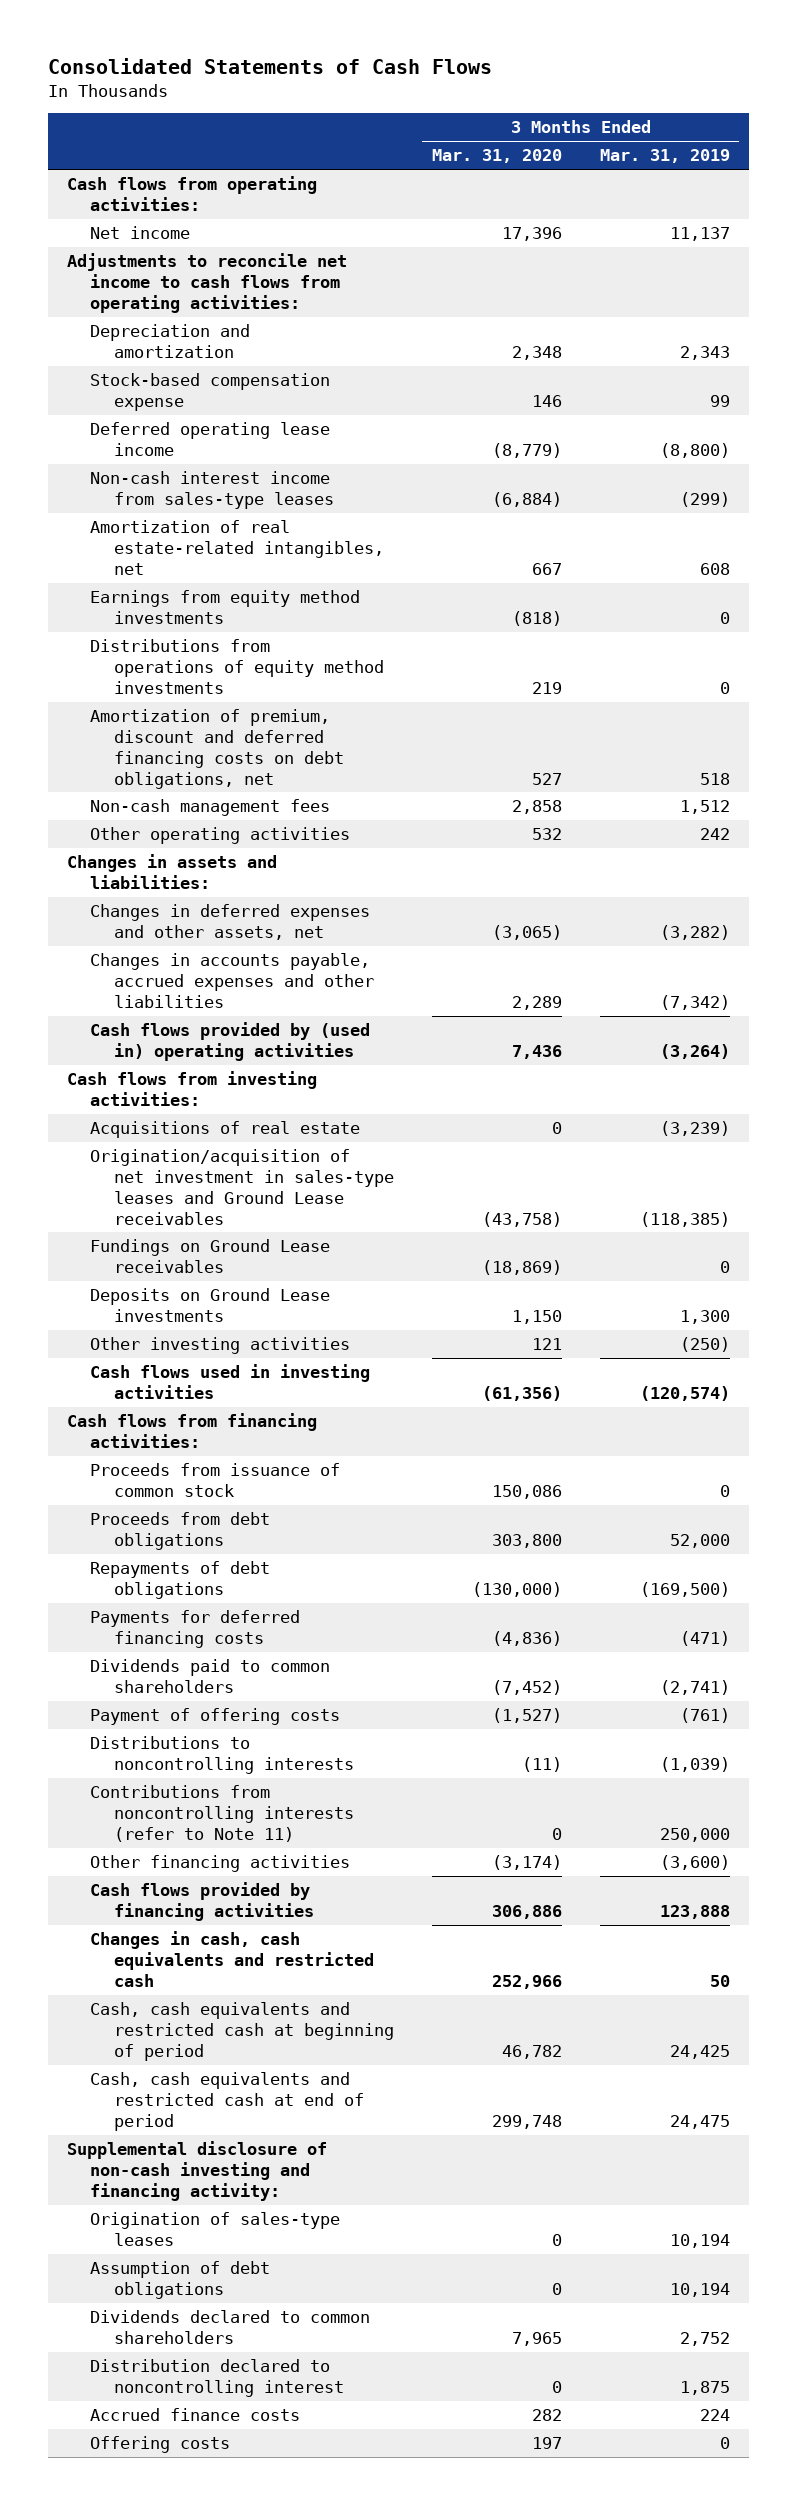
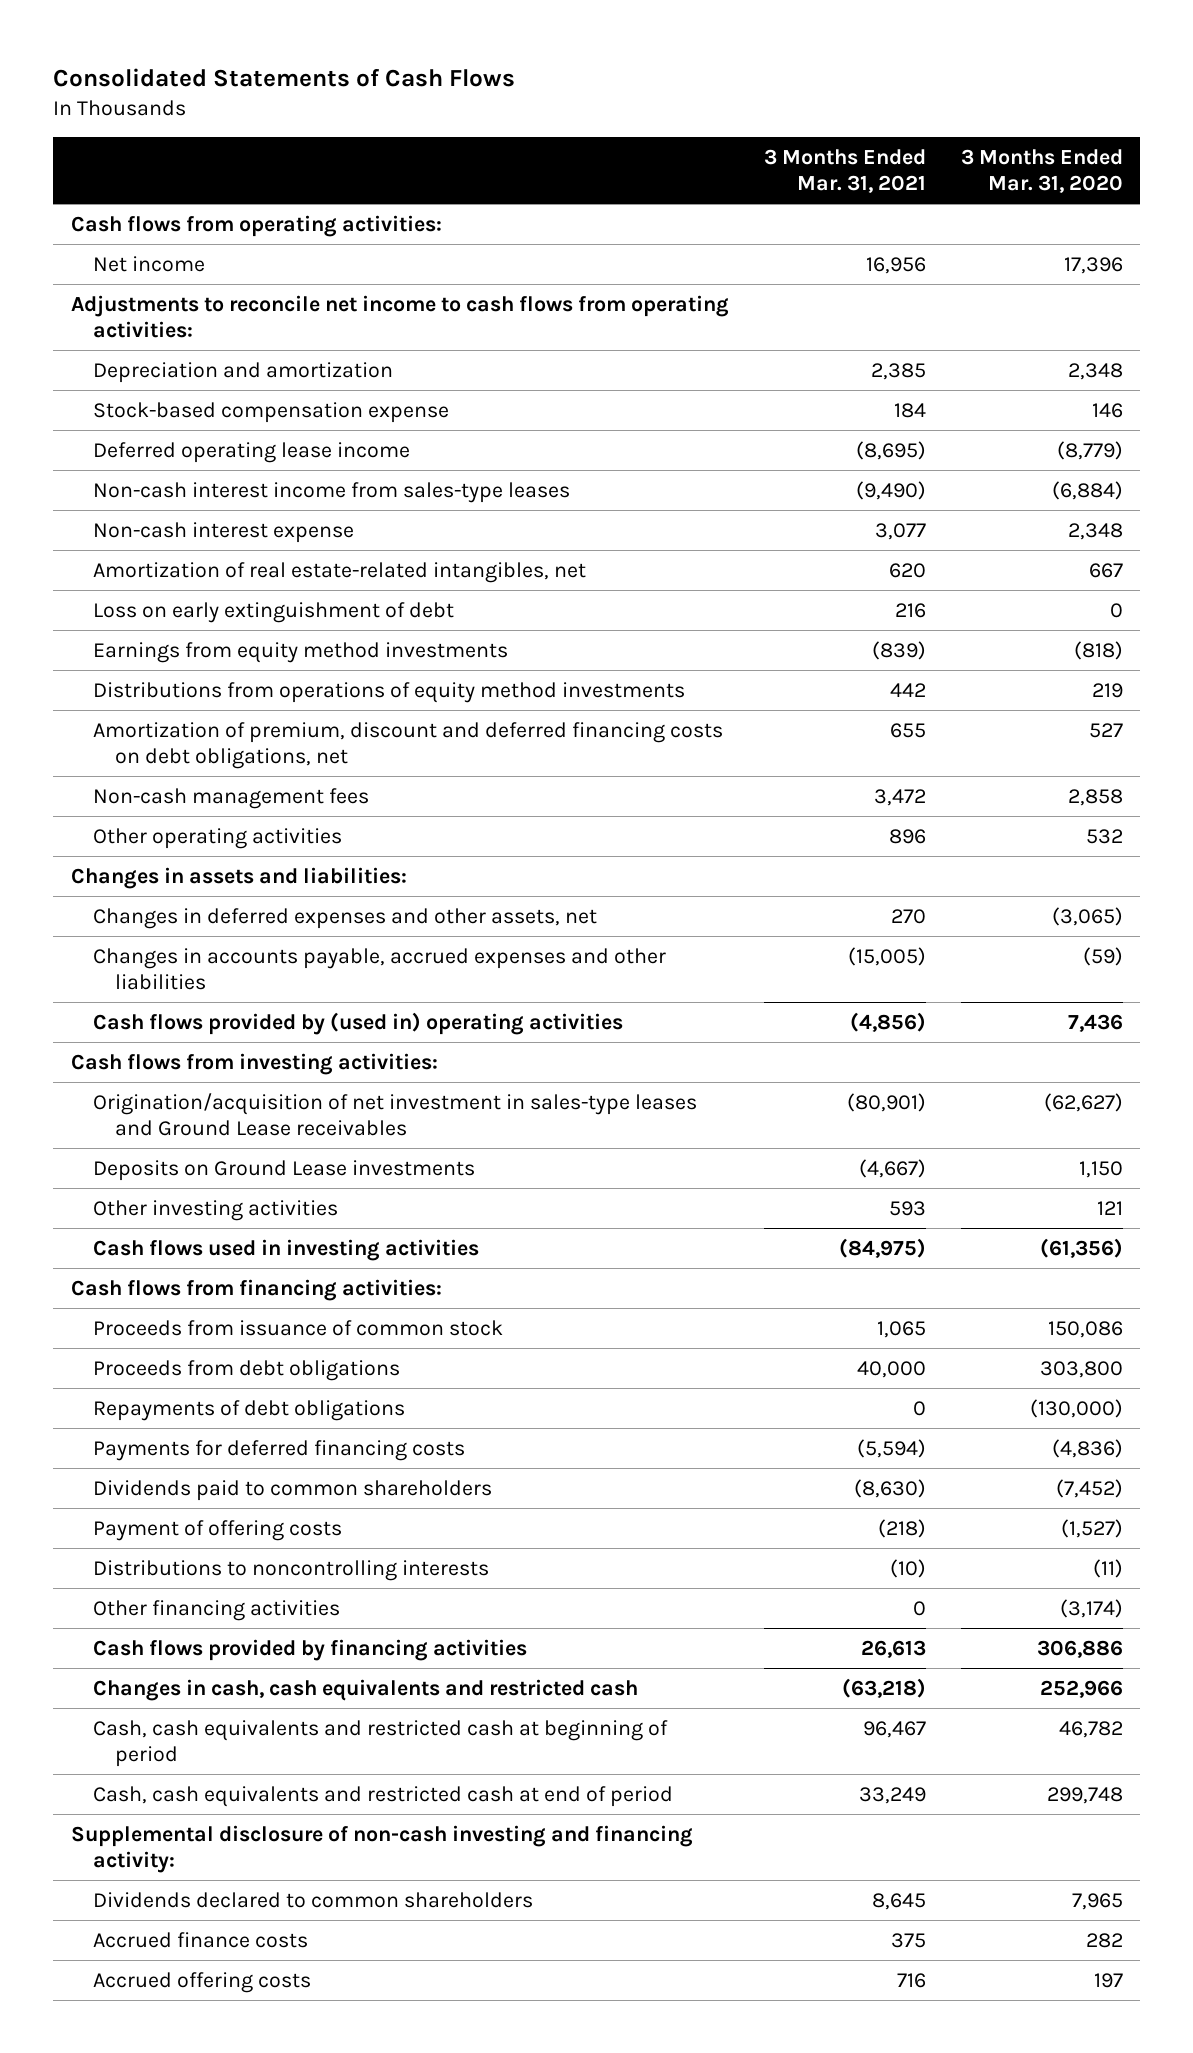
- | 3 Months Ended Mar. 31, 2020 | 3 Months Ended Mar. 31, 2019
+ | 3 Months Ended Mar. 31, 2021 | 3 Months Ended Mar. 31, 2020
+ Non-cash interest expense | 3,077 | 2,348
+ Loss on early extinguishment of debt | 216 | 0
- Changes in accounts payable, accrued expenses and other liabilities | 2,289 | (7,342)
+ Changes in accounts payable, accrued expenses and other liabilities | (15,005) | (59)
- Acquisitions of real estate | 0 | (3,239)
- Origination/acquisition of net investment in sales-type leases and Ground Lease receivables | (43,758) | (118,385)
- Fundings on Ground Lease receivables | (18,869) | 0
+ Origination/acquisition of net investment in sales-type leases and Ground Lease receivables | (80,901) | (62,627)
- Contributions from noncontrolling interests (refer to Note 11) | 0 | 250,000
- Origination of sales-type leases | 0 | 10,194
- Assumption of debt obligations | 0 | 10,194
- Distribution declared to noncontrolling interest | 0 | 1,875
- Offering costs | 197 | 0
+ Accrued offering costs | 716 | 197

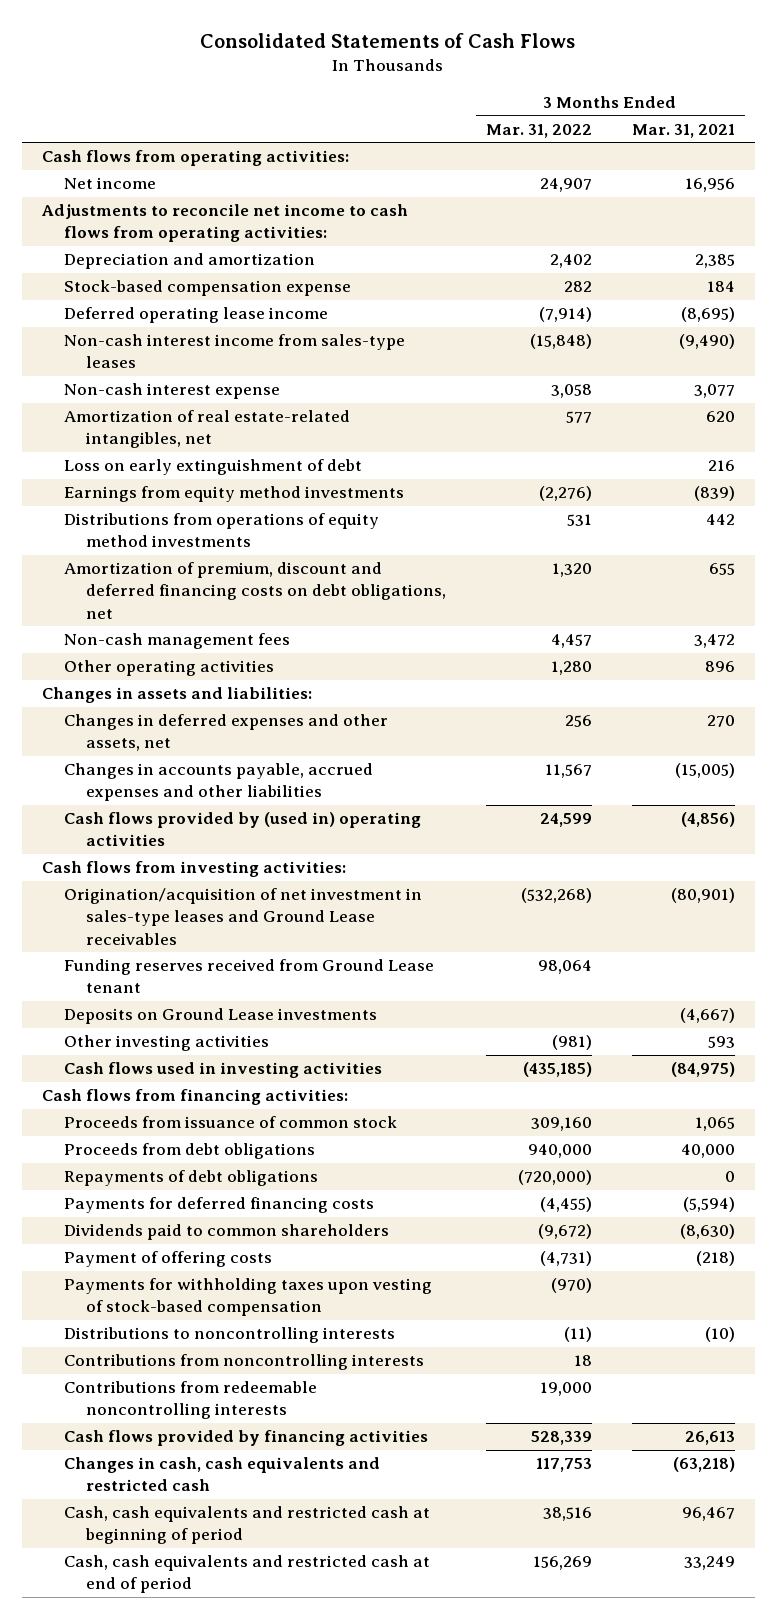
- | 3 Months Ended Mar. 31, 2021 | 3 Months Ended Mar. 31, 2020
+ | 3 Months Ended Mar. 31, 2022 | 3 Months Ended Mar. 31, 2021
+ Funding reserves received from Ground Lease tenant | 98,064 |
+ Payments for withholding taxes upon vesting of stock-based compensation | (970) |
- Other financing activities | 0 | (3,174)
+ Contributions from noncontrolling interests | 18 |
+ Contributions from redeemable noncontrolling interests | 19,000 |
- Supplemental disclosure of non-cash investing and financing activity:
- Dividends declared to common shareholders | 8,645 | 7,965
- Accrued finance costs | 375 | 282
- Accrued offering costs | 716 | 197

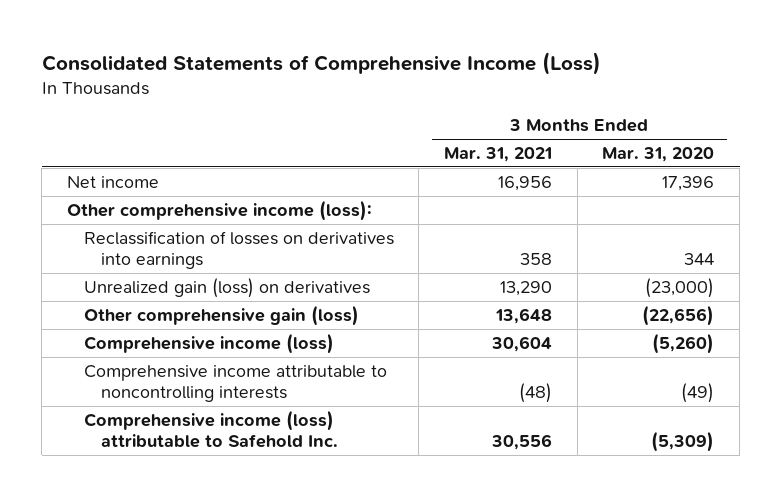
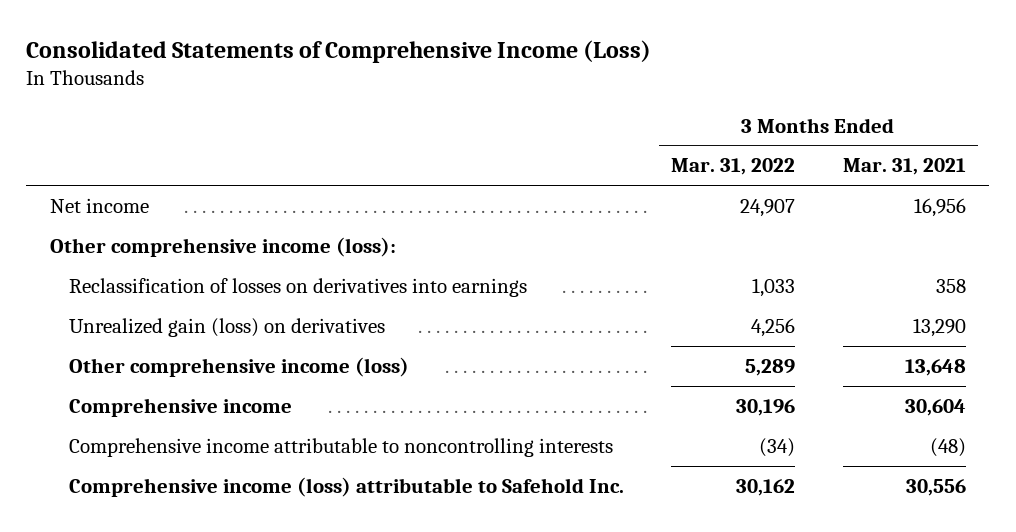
- | 3 Months Ended Mar. 31, 2021 | 3 Months Ended Mar. 31, 2020
+ | 3 Months Ended Mar. 31, 2022 | 3 Months Ended Mar. 31, 2021
- Other comprehensive gain (loss) | 13,648 | (22,656)
- Comprehensive income (loss) | 30,604 | (5,260)
+ Other comprehensive income (loss) | 5,289 | 13,648
+ Comprehensive income | 30,196 | 30,604

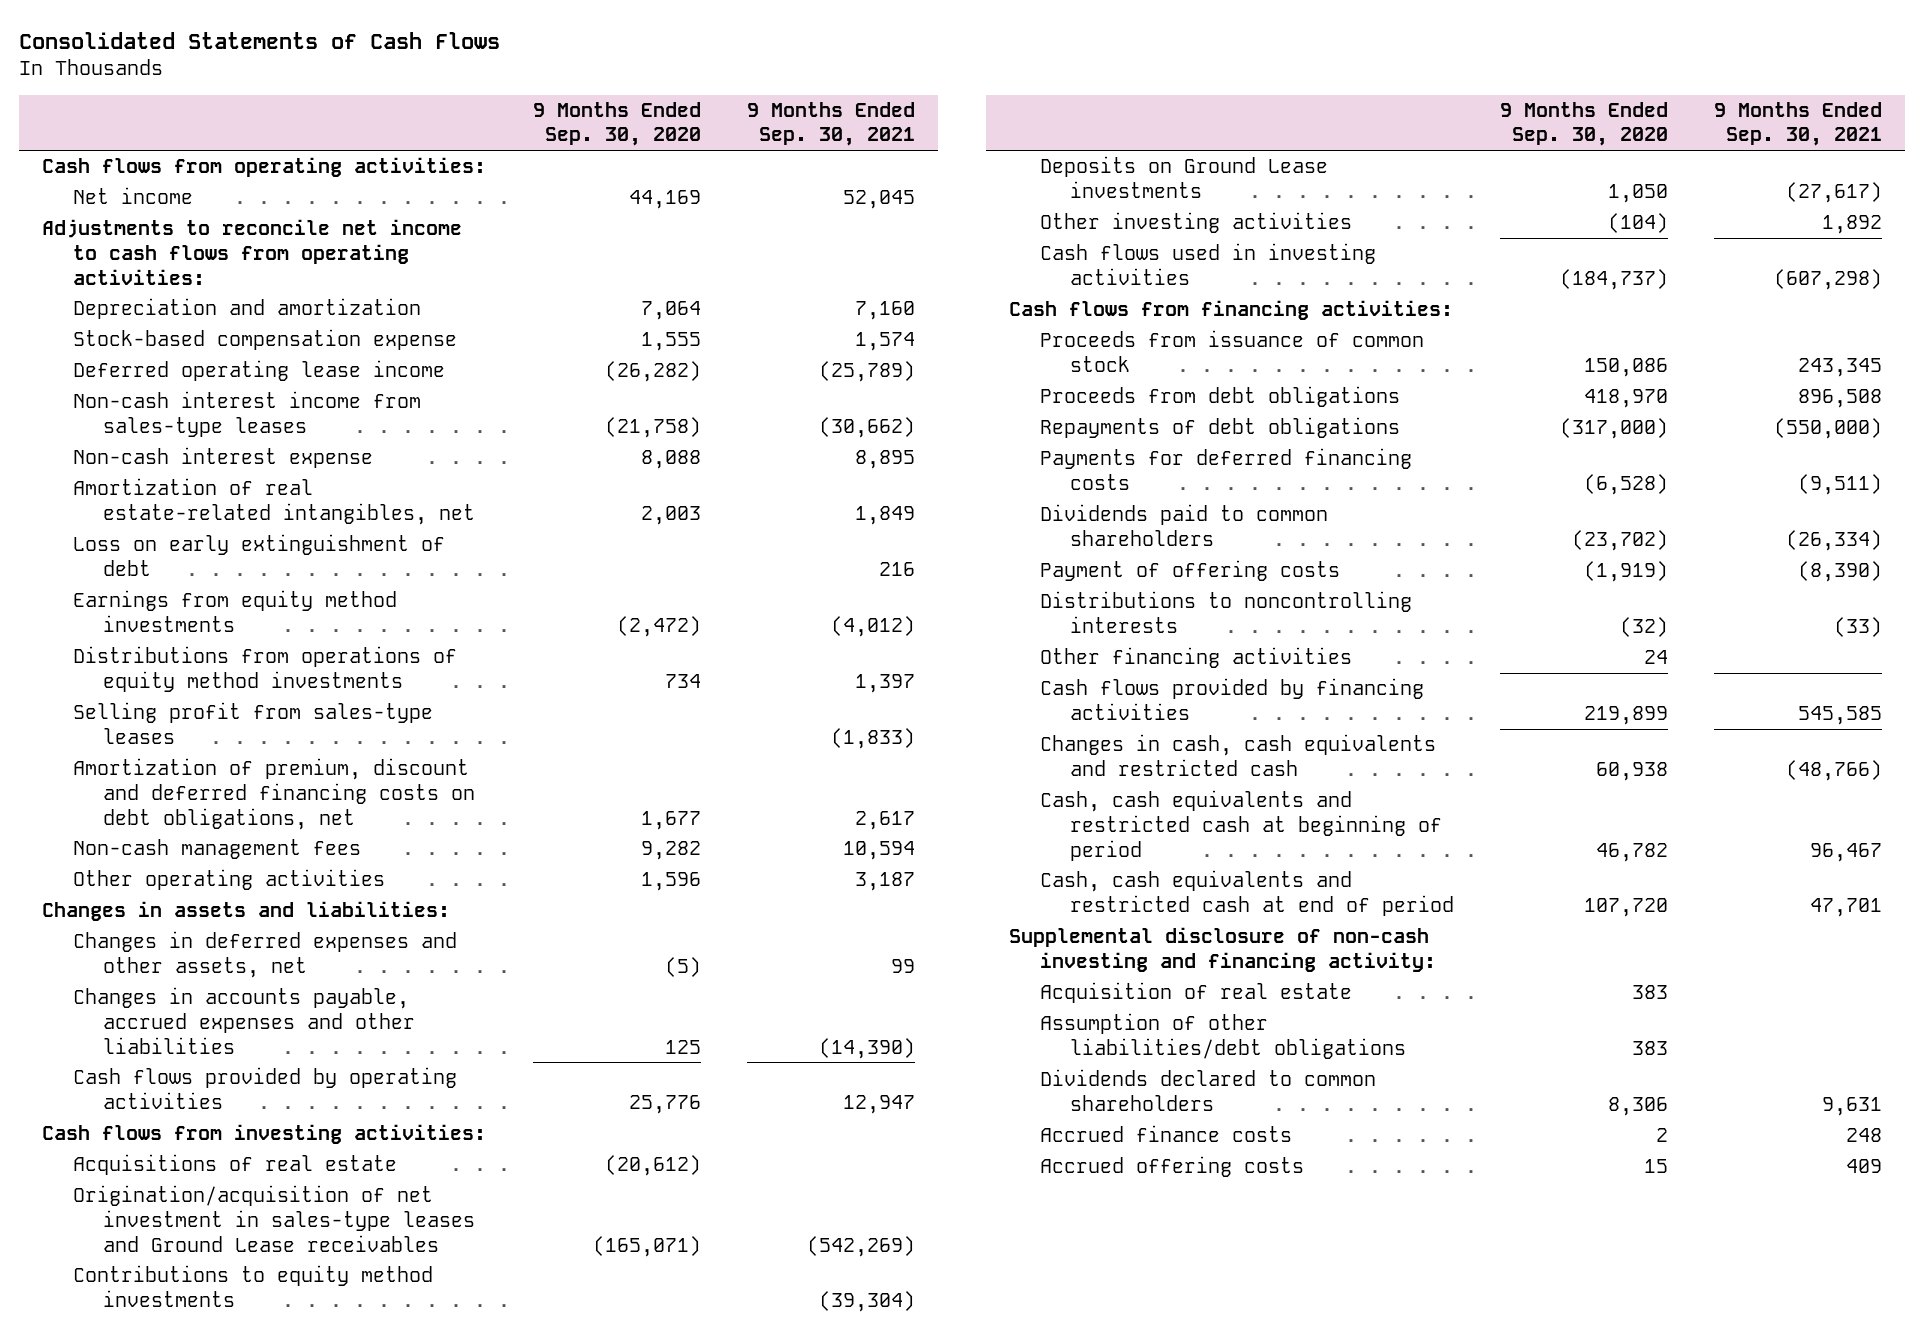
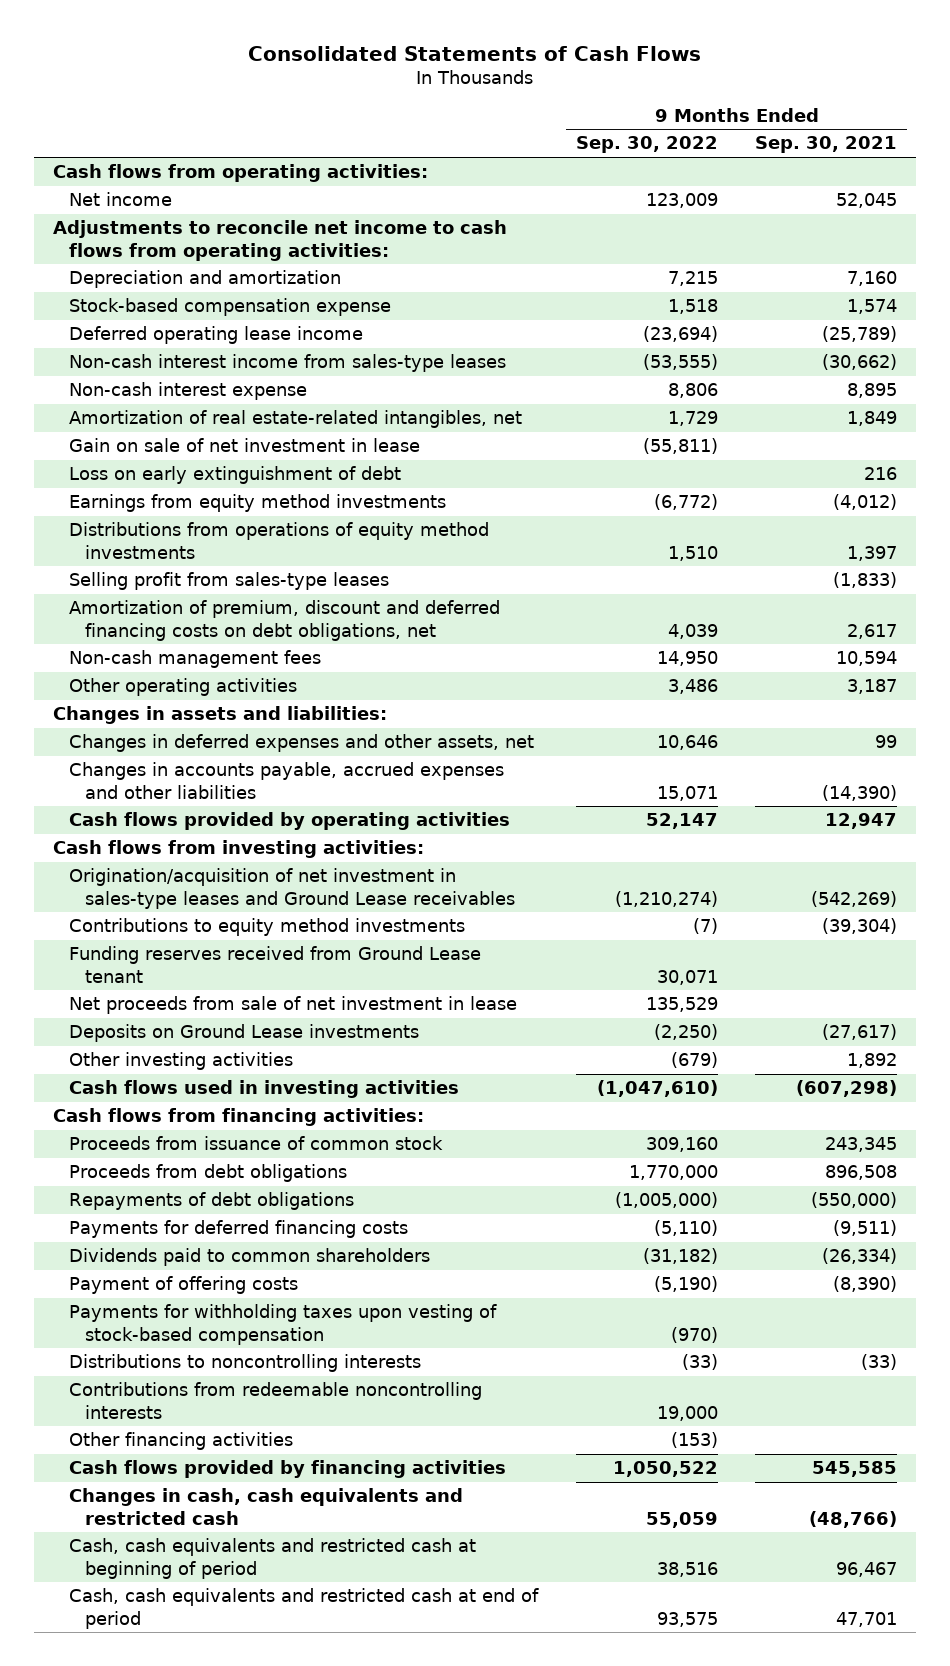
- | 9 Months Ended Sep. 30, 2020 | 9 Months Ended Sep. 30, 2021
+ | 9 Months Ended Sep. 30, 2022 | 9 Months Ended Sep. 30, 2021
+ Gain on sale of net investment in lease | (55,811) |
- Acquisitions of real estate | (20,612) |
+ Funding reserves received from Ground Lease tenant | 30,071 |
+ Net proceeds from sale of net investment in lease | 135,529 |
+ Payments for withholding taxes upon vesting of stock-based compensation | (970) |
+ Contributions from redeemable noncontrolling interests | 19,000 |
- Supplemental disclosure of non-cash investing and financing activity:
- Acquisition of real estate | 383 |
- Assumption of other liabilities/debt obligations | 383 |
- Dividends declared to common shareholders | 8,306 | 9,631
- Accrued finance costs | 2 | 248
- Accrued offering costs | 15 | 409

